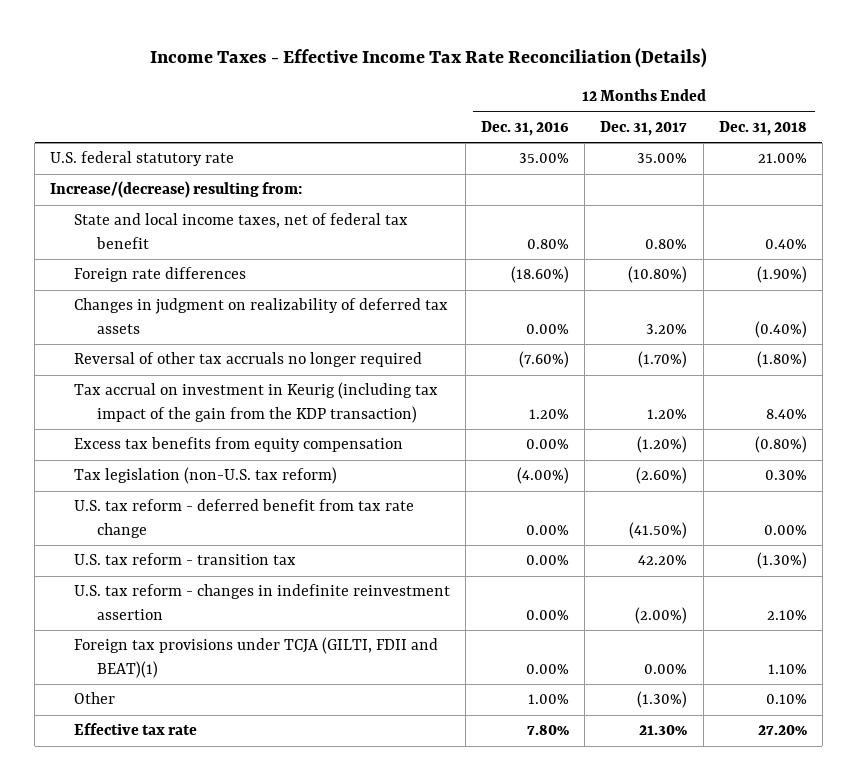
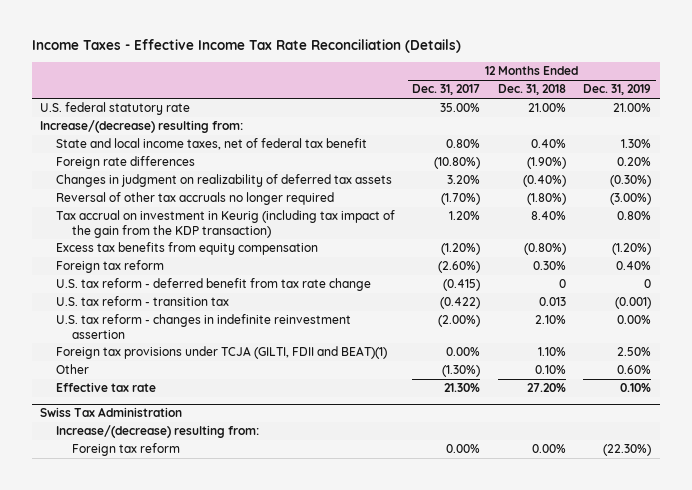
- | 12 Months Ended Dec. 31, 2016 | 12 Months Ended Dec. 31, 2017 | 12 Months Ended Dec. 31, 2018
+ | 12 Months Ended Dec. 31, 2017 | 12 Months Ended Dec. 31, 2018 | 12 Months Ended Dec. 31, 2019
- Tax legislation (non-U.S. tax reform) | (4.00%) | (2.60%) | 0.30%
- U.S. tax reform - deferred benefit from tax rate change | 0.00% | (41.50%) | 0.00%
- U.S. tax reform - transition tax | 0.00% | 42.20% | (1.30%)
+ Foreign tax reform | (2.60%) | 0.30% | 0.40%
+ U.S. tax reform - deferred benefit from tax rate change | (0.415) | 0 | 0
+ U.S. tax reform - transition tax | (0.422) | 0.013 | (0.001)
+ Swiss Tax Administration
+ Increase/(decrease) resulting from:
+ Foreign tax reform | 0.00% | 0.00% | (22.30%)

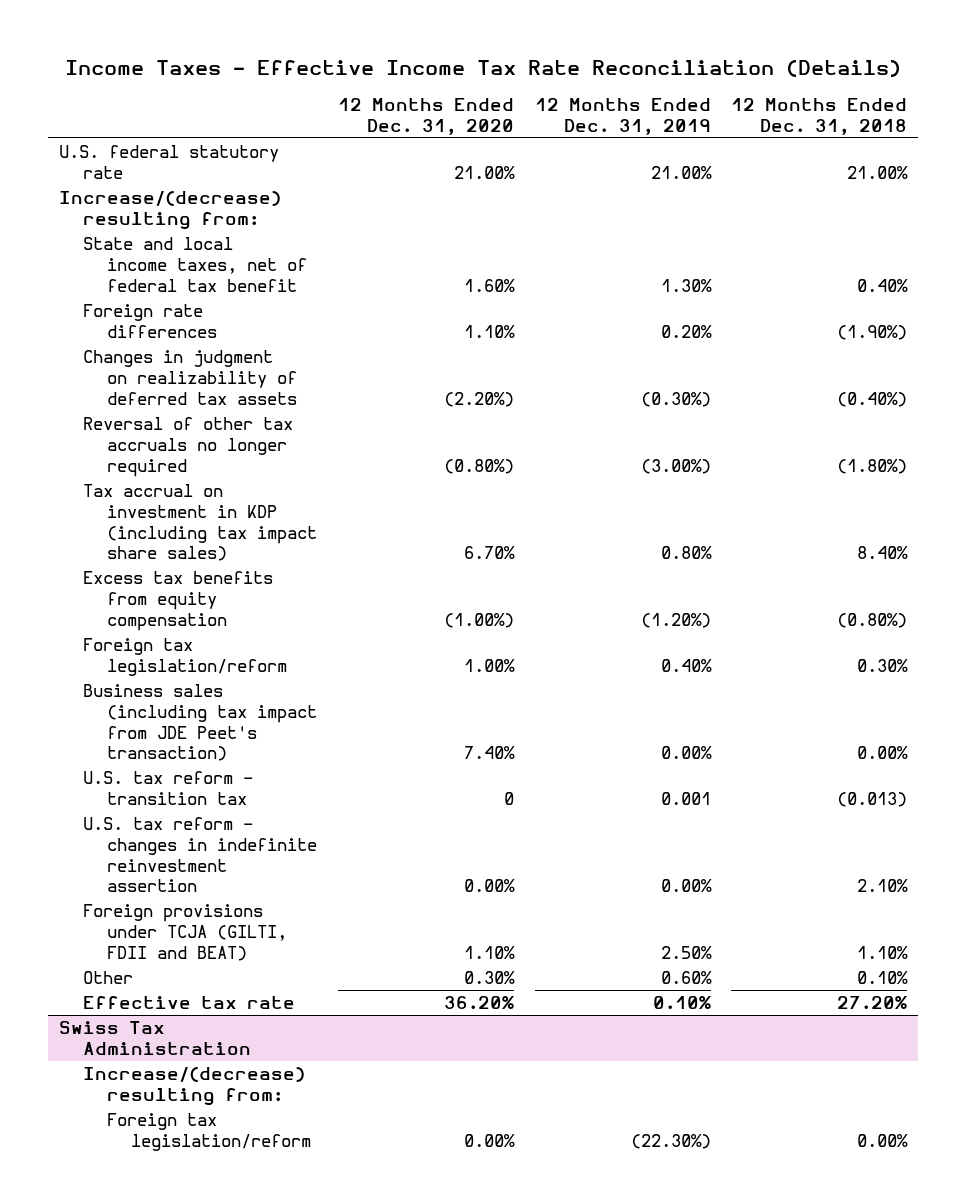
- | 12 Months Ended Dec. 31, 2017 | 12 Months Ended Dec. 31, 2018 | 12 Months Ended Dec. 31, 2019
+ | 12 Months Ended Dec. 31, 2020 | 12 Months Ended Dec. 31, 2019 | 12 Months Ended Dec. 31, 2018
- Tax accrual on investment in Keurig (including tax impact of the gain from the KDP transaction) | 1.20% | 8.40% | 0.80%
+ Tax accrual on investment in KDP (including tax impact share sales) | 6.70% | 0.80% | 8.40%
- Foreign tax reform | (2.60%) | 0.30% | 0.40%
- U.S. tax reform - deferred benefit from tax rate change | (0.415) | 0 | 0
- U.S. tax reform - transition tax | (0.422) | 0.013 | (0.001)
+ Foreign tax legislation/reform | 1.00% | 0.40% | 0.30%
+ Business sales (including tax impact from JDE Peet's transaction) | 7.40% | 0.00% | 0.00%
+ U.S. tax reform - transition tax | 0 | 0.001 | (0.013)
- Foreign tax provisions under TCJA (GILTI, FDII and BEAT)(1) | 0.00% | 1.10% | 2.50%
+ Foreign provisions under TCJA (GILTI, FDII and BEAT) | 1.10% | 2.50% | 1.10%
@ Swiss Tax Administration
- Foreign tax reform | 0.00% | 0.00% | (22.30%)
+ Foreign tax legislation/reform | 0.00% | (22.30%) | 0.00%

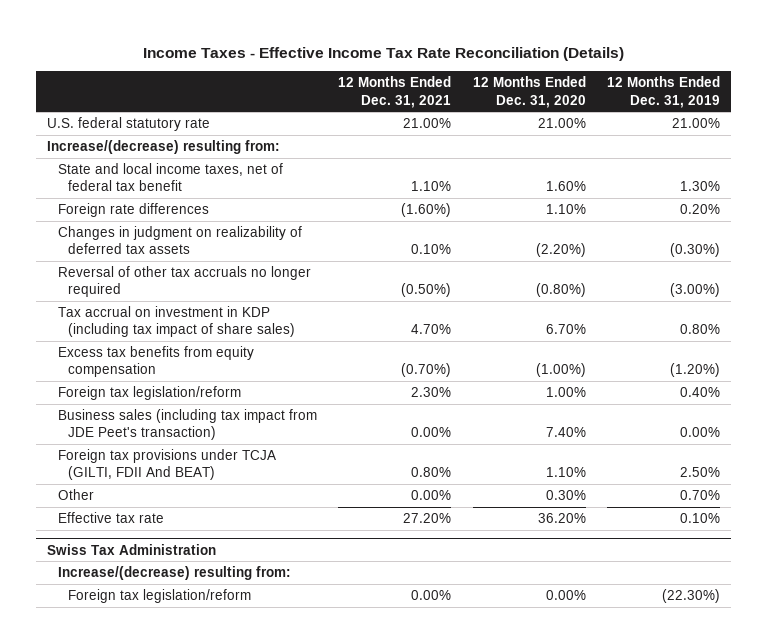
- | 12 Months Ended Dec. 31, 2020 | 12 Months Ended Dec. 31, 2019 | 12 Months Ended Dec. 31, 2018
+ | 12 Months Ended Dec. 31, 2021 | 12 Months Ended Dec. 31, 2020 | 12 Months Ended Dec. 31, 2019
- Tax accrual on investment in KDP (including tax impact share sales) | 6.70% | 0.80% | 8.40%
+ Tax accrual on investment in KDP (including tax impact of share sales) | 4.70% | 6.70% | 0.80%
- U.S. tax reform - transition tax | 0 | 0.001 | (0.013)
- U.S. tax reform - changes in indefinite reinvestment assertion | 0.00% | 0.00% | 2.10%
- Foreign provisions under TCJA (GILTI, FDII and BEAT) | 1.10% | 2.50% | 1.10%
- Other | 0.30% | 0.60% | 0.10%
+ Foreign tax provisions under TCJA (GILTI, FDII And BEAT) | 0.80% | 1.10% | 2.50%
+ Other | 0.00% | 0.30% | 0.70%

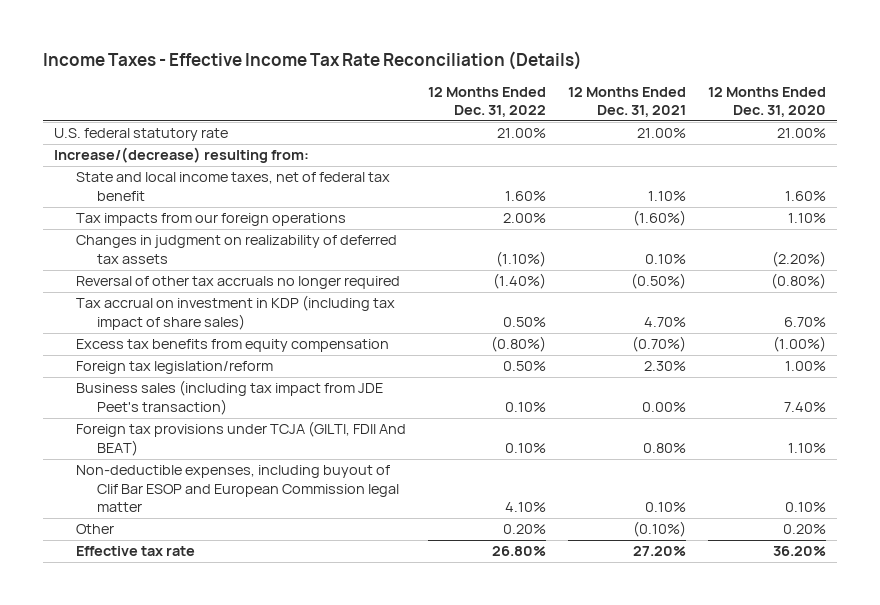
- | 12 Months Ended Dec. 31, 2021 | 12 Months Ended Dec. 31, 2020 | 12 Months Ended Dec. 31, 2019
+ | 12 Months Ended Dec. 31, 2022 | 12 Months Ended Dec. 31, 2021 | 12 Months Ended Dec. 31, 2020
- Foreign rate differences | (1.60%) | 1.10% | 0.20%
+ Tax impacts from our foreign operations | 2.00% | (1.60%) | 1.10%
- Other | 0.00% | 0.30% | 0.70%
+ Non-deductible expenses, including buyout of Clif Bar ESOP and European Commission legal matter | 4.10% | 0.10% | 0.10%
+ Other | 0.20% | (0.10%) | 0.20%
- Swiss Tax Administration
- Increase/(decrease) resulting from:
- Foreign tax legislation/reform | 0.00% | 0.00% | (22.30%)

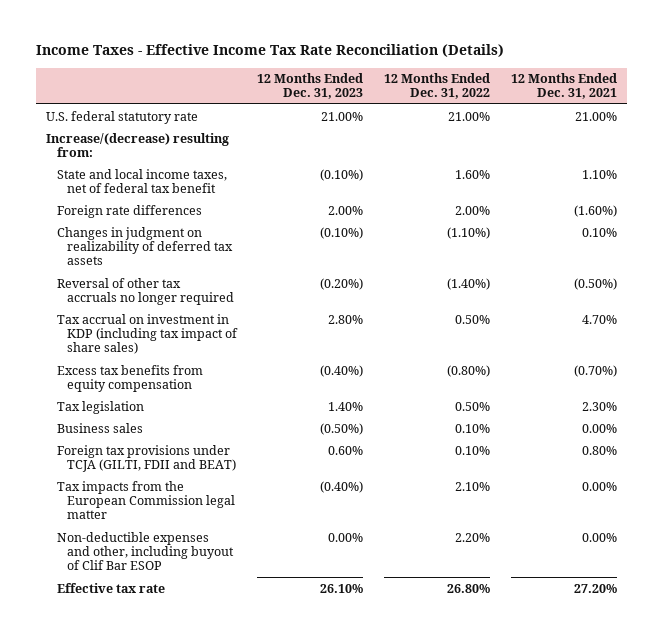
- | 12 Months Ended Dec. 31, 2022 | 12 Months Ended Dec. 31, 2021 | 12 Months Ended Dec. 31, 2020
+ | 12 Months Ended Dec. 31, 2023 | 12 Months Ended Dec. 31, 2022 | 12 Months Ended Dec. 31, 2021
- Tax impacts from our foreign operations | 2.00% | (1.60%) | 1.10%
+ Foreign rate differences | 2.00% | 2.00% | (1.60%)
- Foreign tax legislation/reform | 0.50% | 2.30% | 1.00%
- Business sales (including tax impact from JDE Peet's transaction) | 0.10% | 0.00% | 7.40%
- Foreign tax provisions under TCJA (GILTI, FDII And BEAT) | 0.10% | 0.80% | 1.10%
- Non-deductible expenses, including buyout of Clif Bar ESOP and European Commission legal matter | 4.10% | 0.10% | 0.10%
- Other | 0.20% | (0.10%) | 0.20%
+ Tax legislation | 1.40% | 0.50% | 2.30%
+ Business sales | (0.50%) | 0.10% | 0.00%
+ Foreign tax provisions under TCJA (GILTI, FDII and BEAT) | 0.60% | 0.10% | 0.80%
+ Tax impacts from the European Commission legal matter | (0.40%) | 2.10% | 0.00%
+ Non-deductible expenses and other, including buyout of Clif Bar ESOP | 0.00% | 2.20% | 0.00%

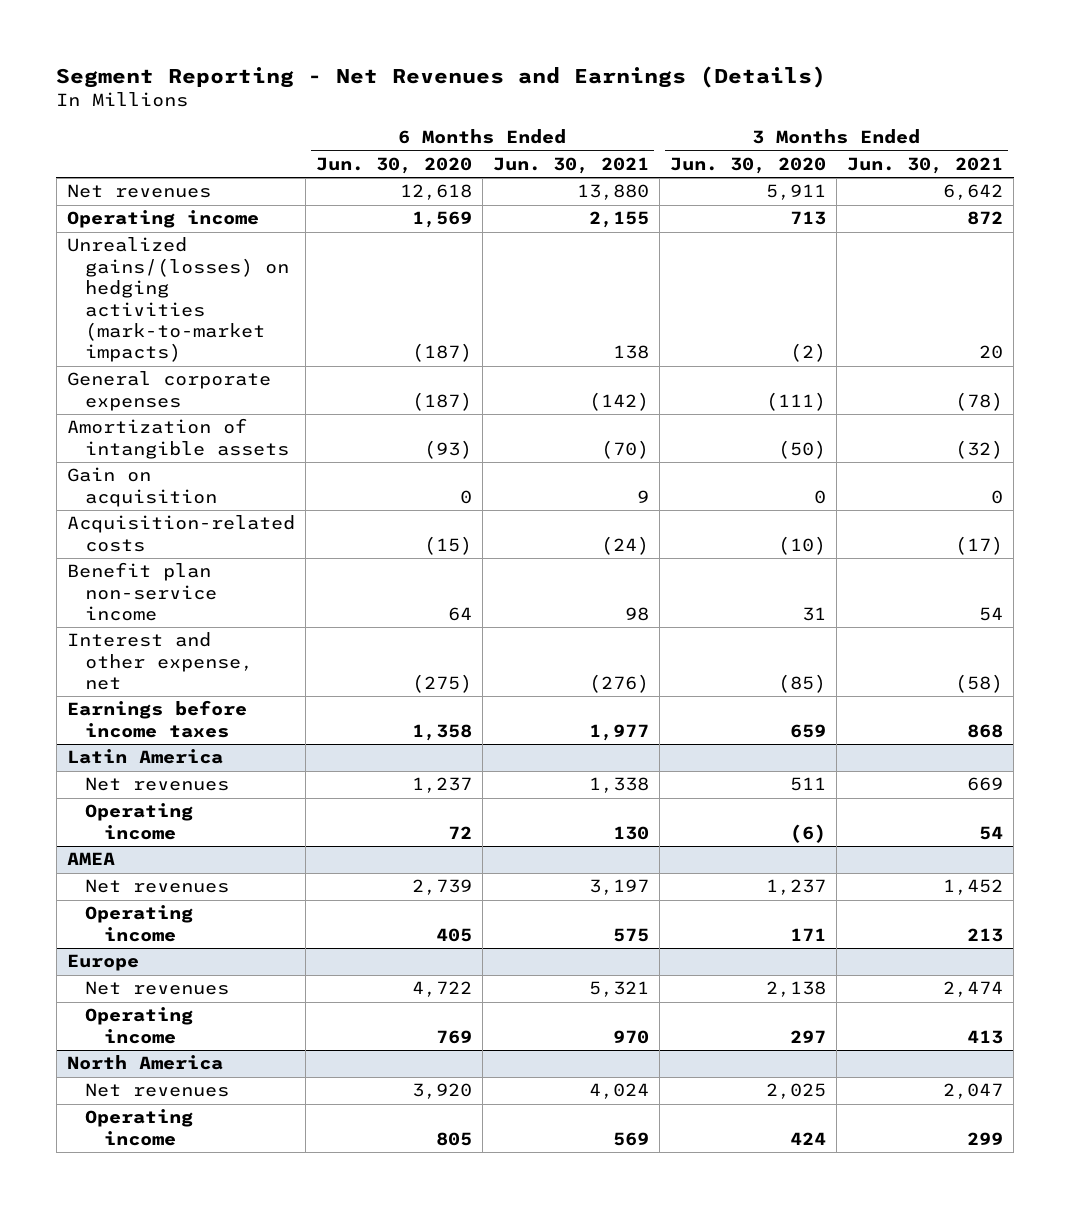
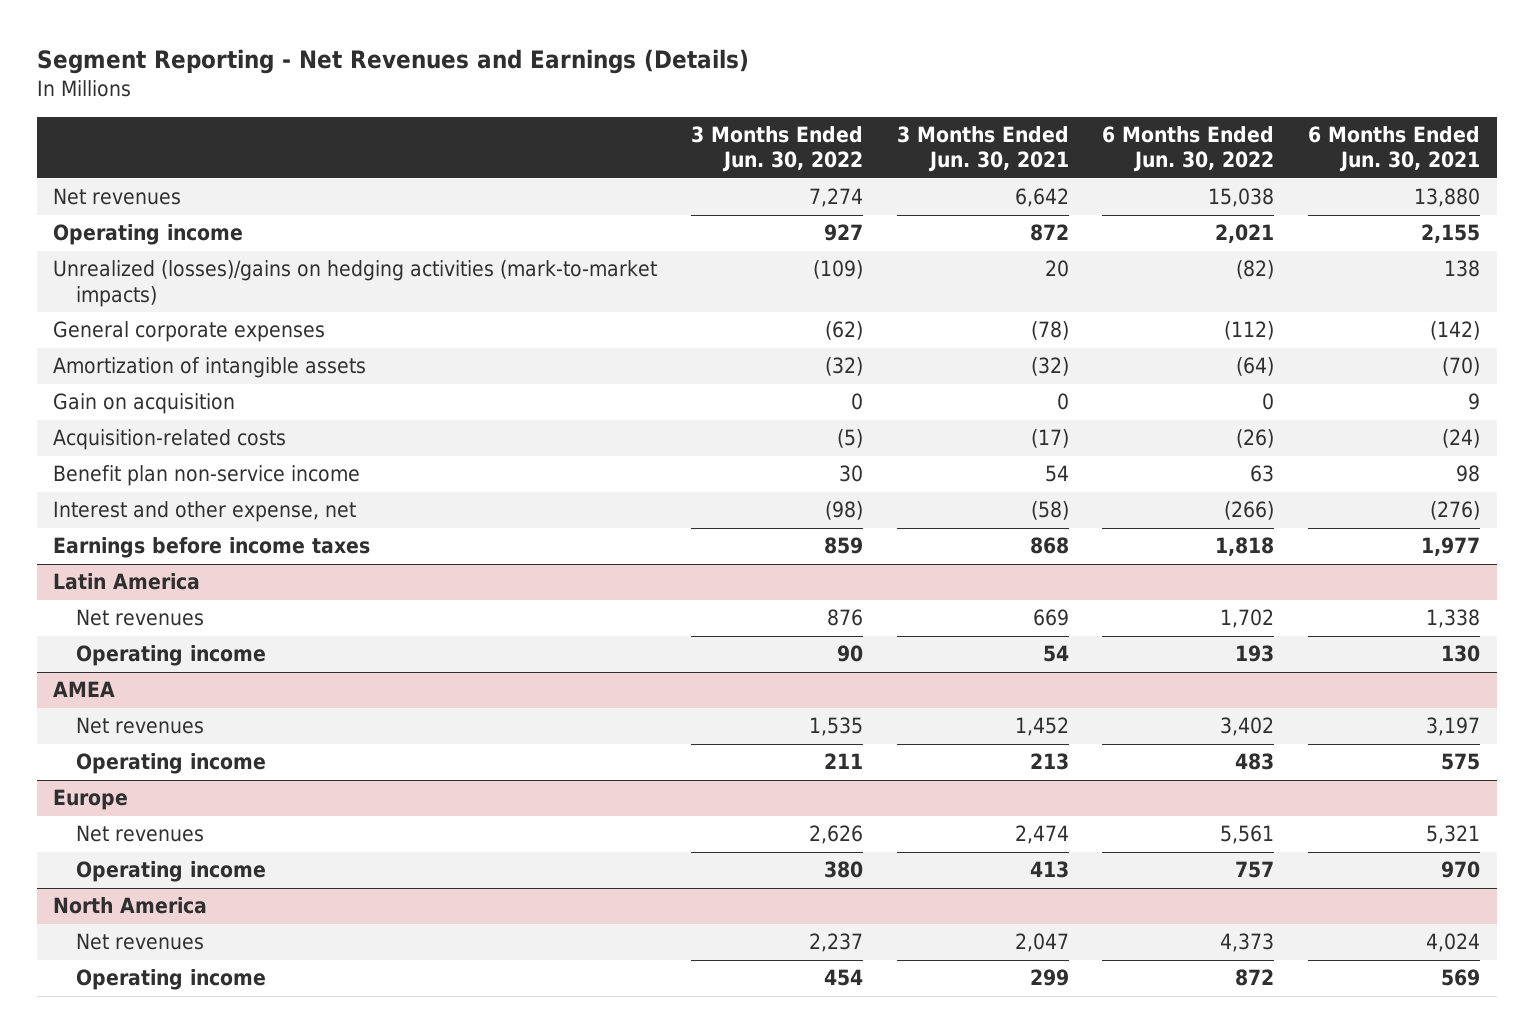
- | 6 Months Ended Jun. 30, 2020 | 6 Months Ended Jun. 30, 2021 | 3 Months Ended Jun. 30, 2020 | 3 Months Ended Jun. 30, 2021
+ | 3 Months Ended Jun. 30, 2022 | 3 Months Ended Jun. 30, 2021 | 6 Months Ended Jun. 30, 2022 | 6 Months Ended Jun. 30, 2021
- Unrealized gains/(losses) on hedging activities (mark-to-market impacts) | (187) | 138 | (2) | 20
+ Unrealized (losses)/gains on hedging activities (mark-to-market impacts) | (109) | 20 | (82) | 138

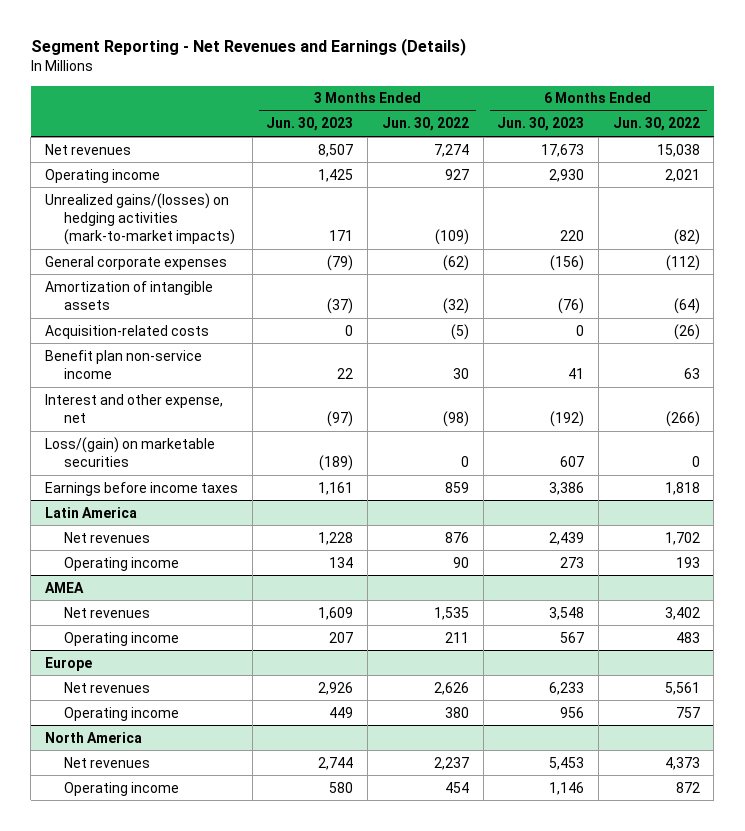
- | 3 Months Ended Jun. 30, 2022 | 3 Months Ended Jun. 30, 2021 | 6 Months Ended Jun. 30, 2022 | 6 Months Ended Jun. 30, 2021
+ | 3 Months Ended Jun. 30, 2023 | 3 Months Ended Jun. 30, 2022 | 6 Months Ended Jun. 30, 2023 | 6 Months Ended Jun. 30, 2022
- Unrealized (losses)/gains on hedging activities (mark-to-market impacts) | (109) | 20 | (82) | 138
+ Unrealized gains/(losses) on hedging activities (mark-to-market impacts) | 171 | (109) | 220 | (82)
- Gain on acquisition | 0 | 0 | 0 | 9
+ Loss/(gain) on marketable securities | (189) | 0 | 607 | 0

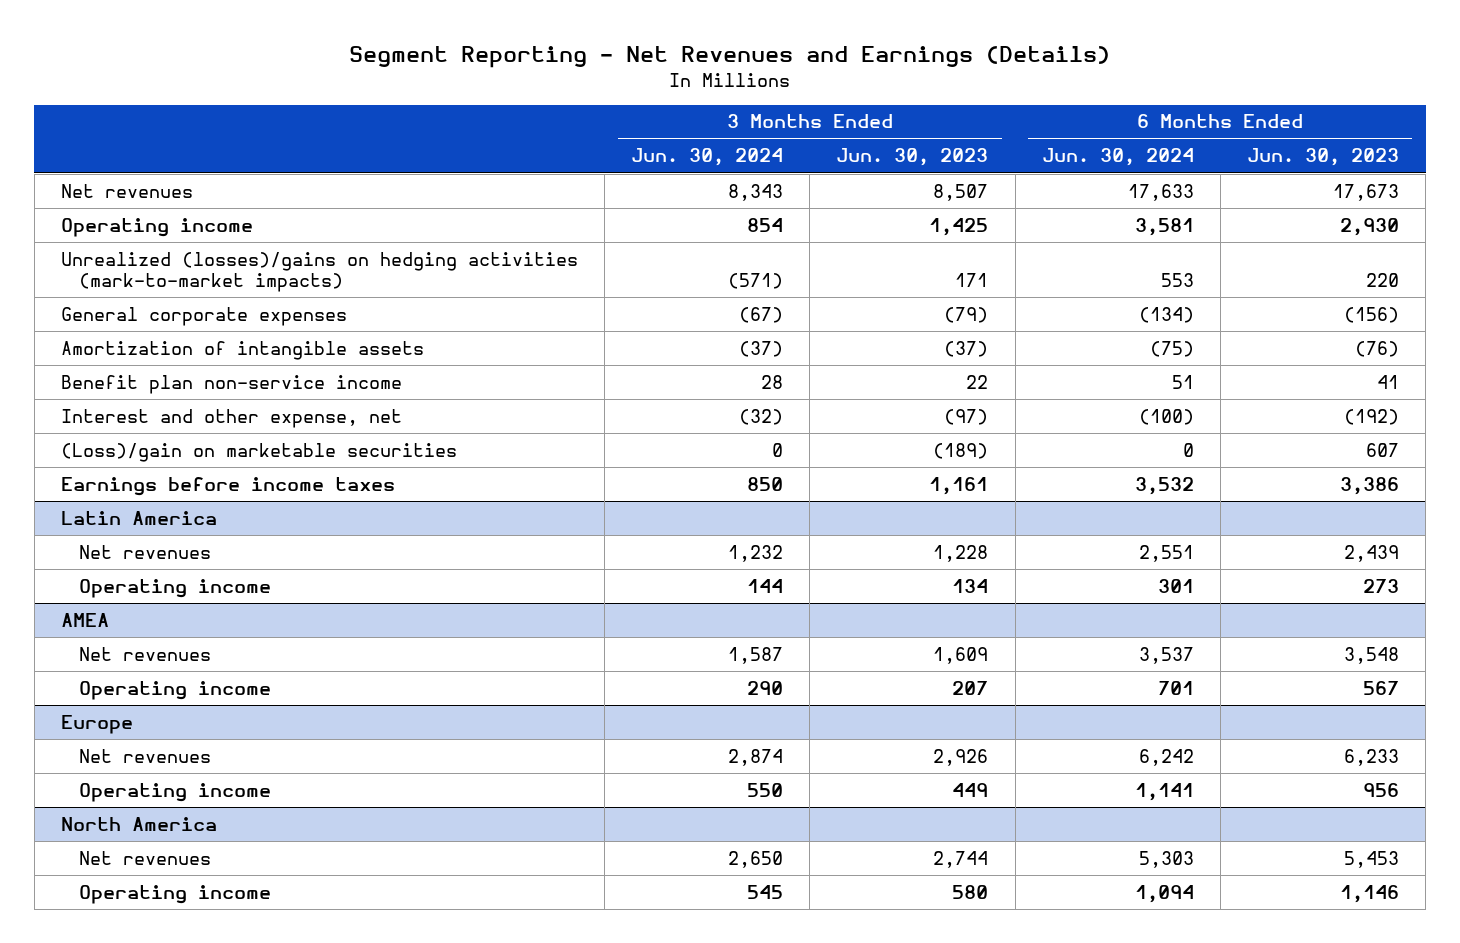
- | 3 Months Ended Jun. 30, 2023 | 3 Months Ended Jun. 30, 2022 | 6 Months Ended Jun. 30, 2023 | 6 Months Ended Jun. 30, 2022
+ | 3 Months Ended Jun. 30, 2024 | 3 Months Ended Jun. 30, 2023 | 6 Months Ended Jun. 30, 2024 | 6 Months Ended Jun. 30, 2023
- Unrealized gains/(losses) on hedging activities (mark-to-market impacts) | 171 | (109) | 220 | (82)
+ Unrealized (losses)/gains on hedging activities (mark-to-market impacts) | (571) | 171 | 553 | 220
- Acquisition-related costs | 0 | (5) | 0 | (26)
- Loss/(gain) on marketable securities | (189) | 0 | 607 | 0
+ (Loss)/gain on marketable securities | 0 | (189) | 0 | 607

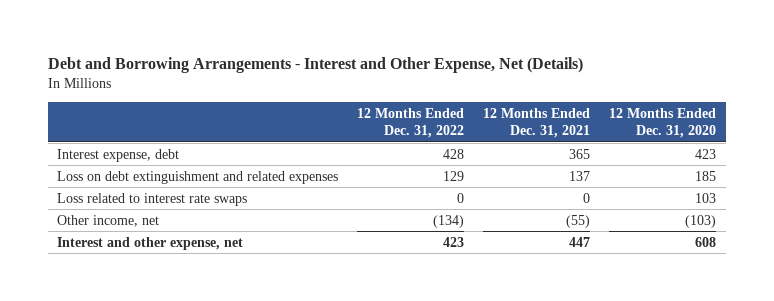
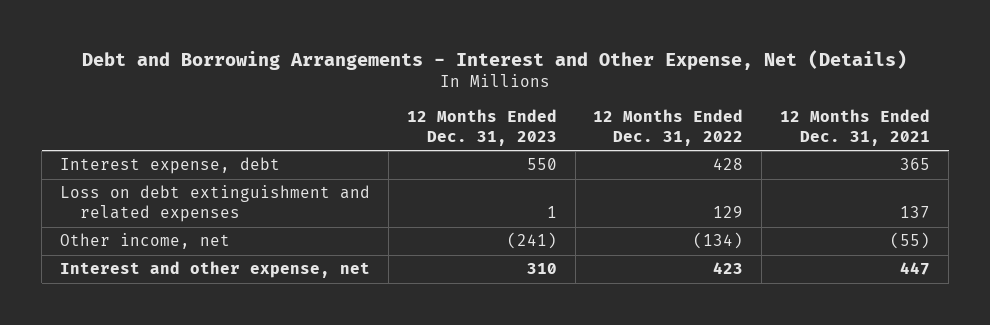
- | 12 Months Ended Dec. 31, 2022 | 12 Months Ended Dec. 31, 2021 | 12 Months Ended Dec. 31, 2020
+ | 12 Months Ended Dec. 31, 2023 | 12 Months Ended Dec. 31, 2022 | 12 Months Ended Dec. 31, 2021
- Loss related to interest rate swaps | 0 | 0 | 103

